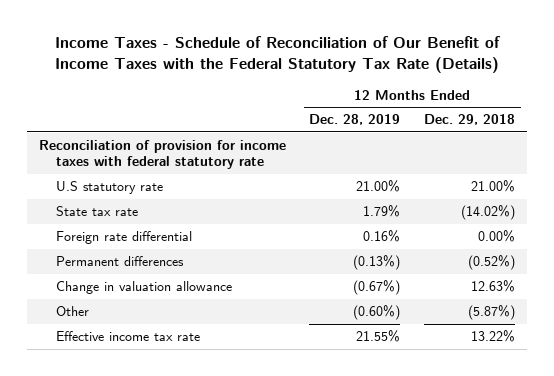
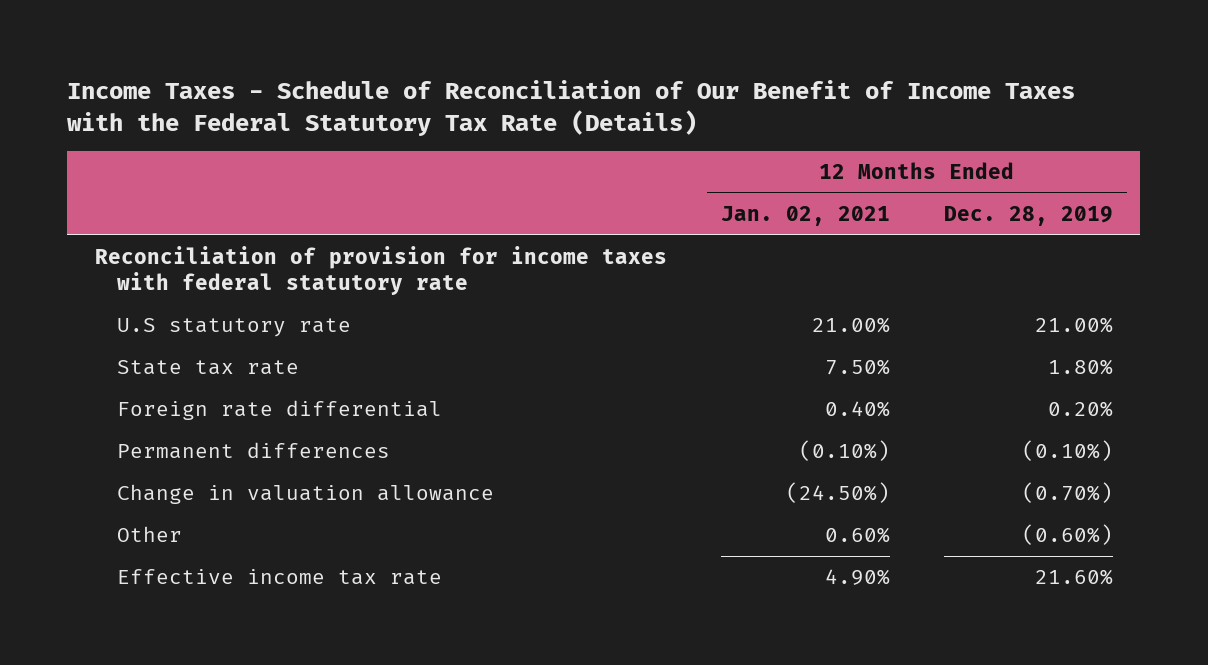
- | 12 Months Ended Dec. 28, 2019 | 12 Months Ended Dec. 29, 2018
+ | 12 Months Ended Jan. 02, 2021 | 12 Months Ended Dec. 28, 2019
- State tax rate | 1.79% | (14.02%)
- Foreign rate differential | 0.16% | 0.00%
- Permanent differences | (0.13%) | (0.52%)
- Change in valuation allowance | (0.67%) | 12.63%
+ State tax rate | 7.50% | 1.80%
+ Foreign rate differential | 0.40% | 0.20%
+ Permanent differences | (0.10%) | (0.10%)
+ Change in valuation allowance | (24.50%) | (0.70%)
- Effective income tax rate | 21.55% | 13.22%
+ Effective income tax rate | 4.90% | 21.60%

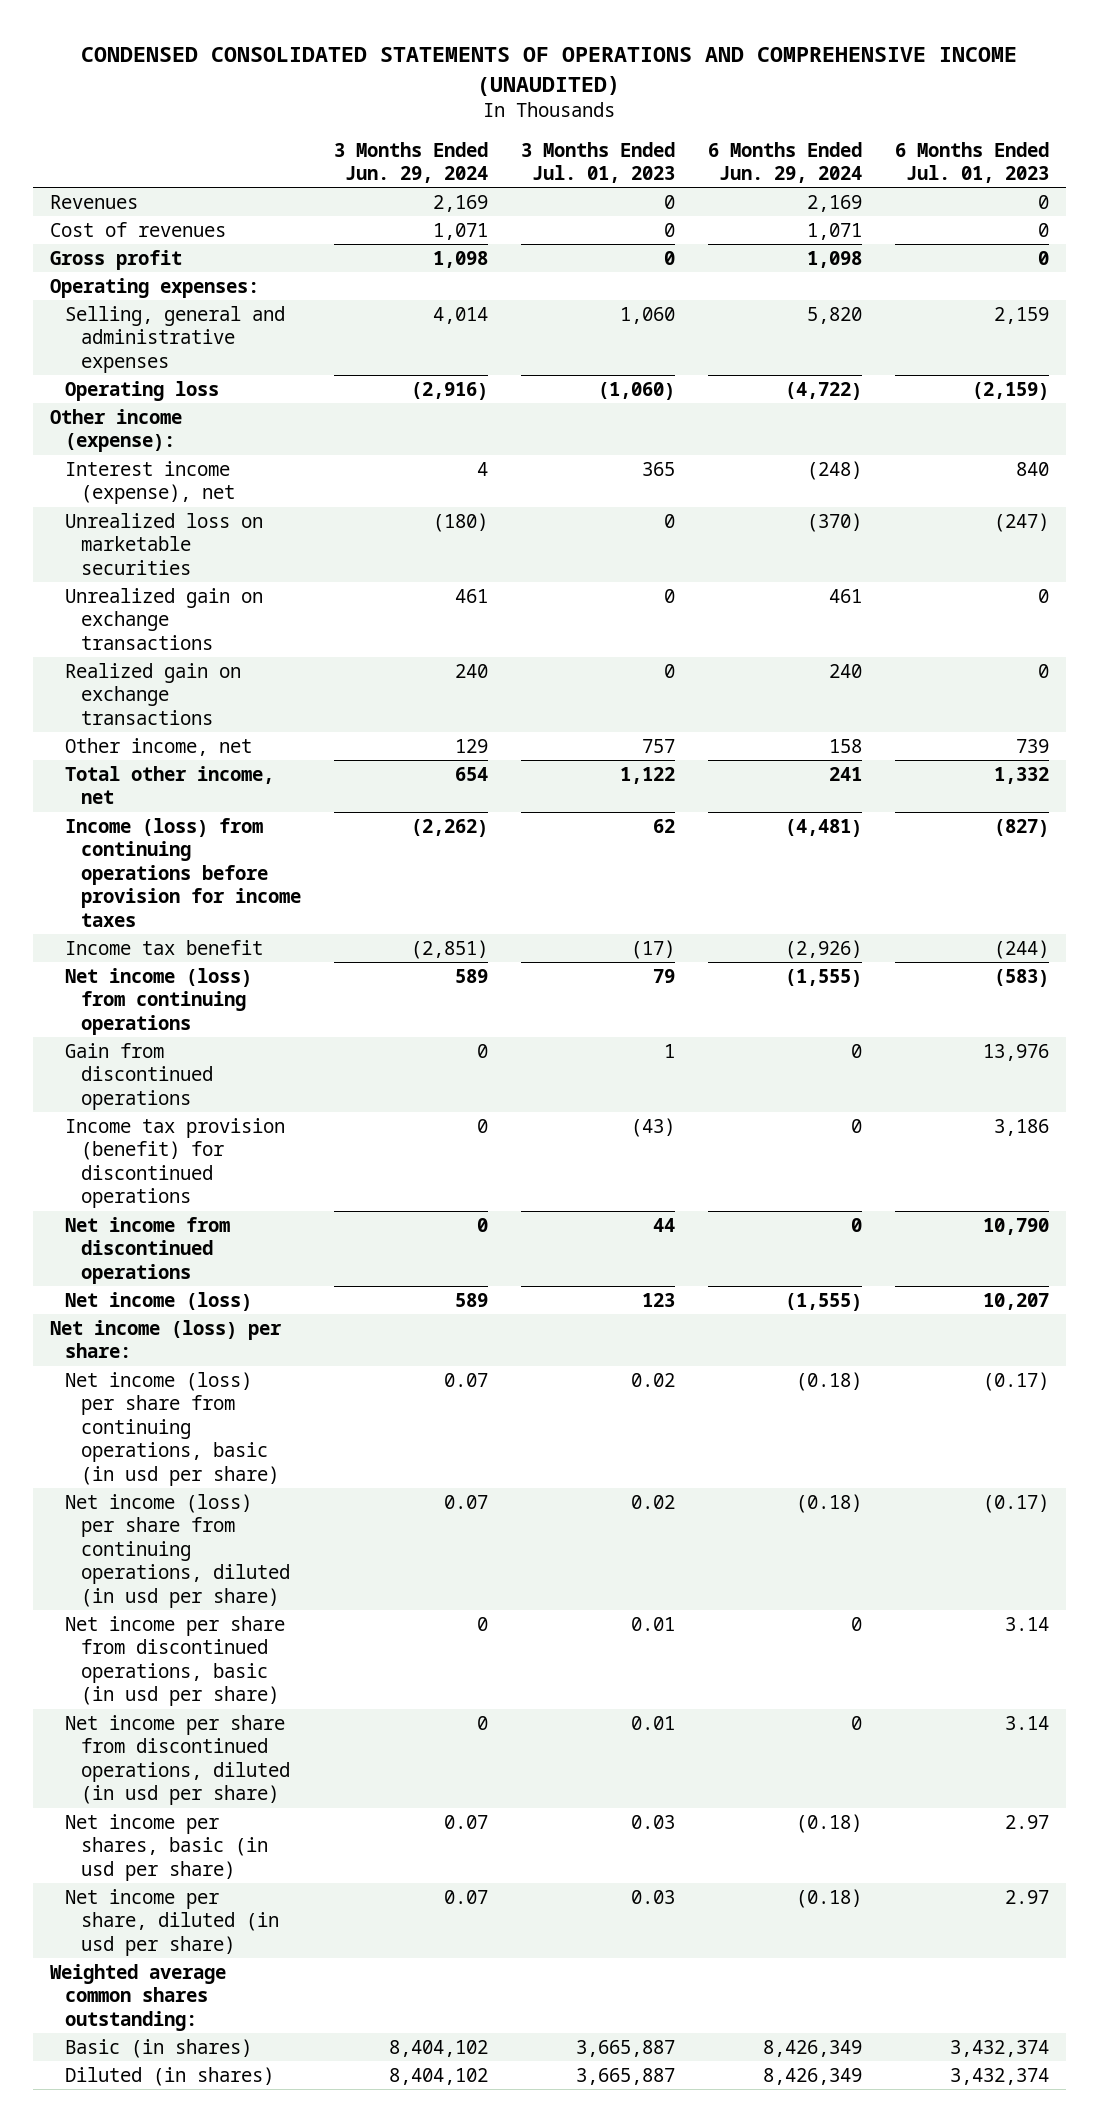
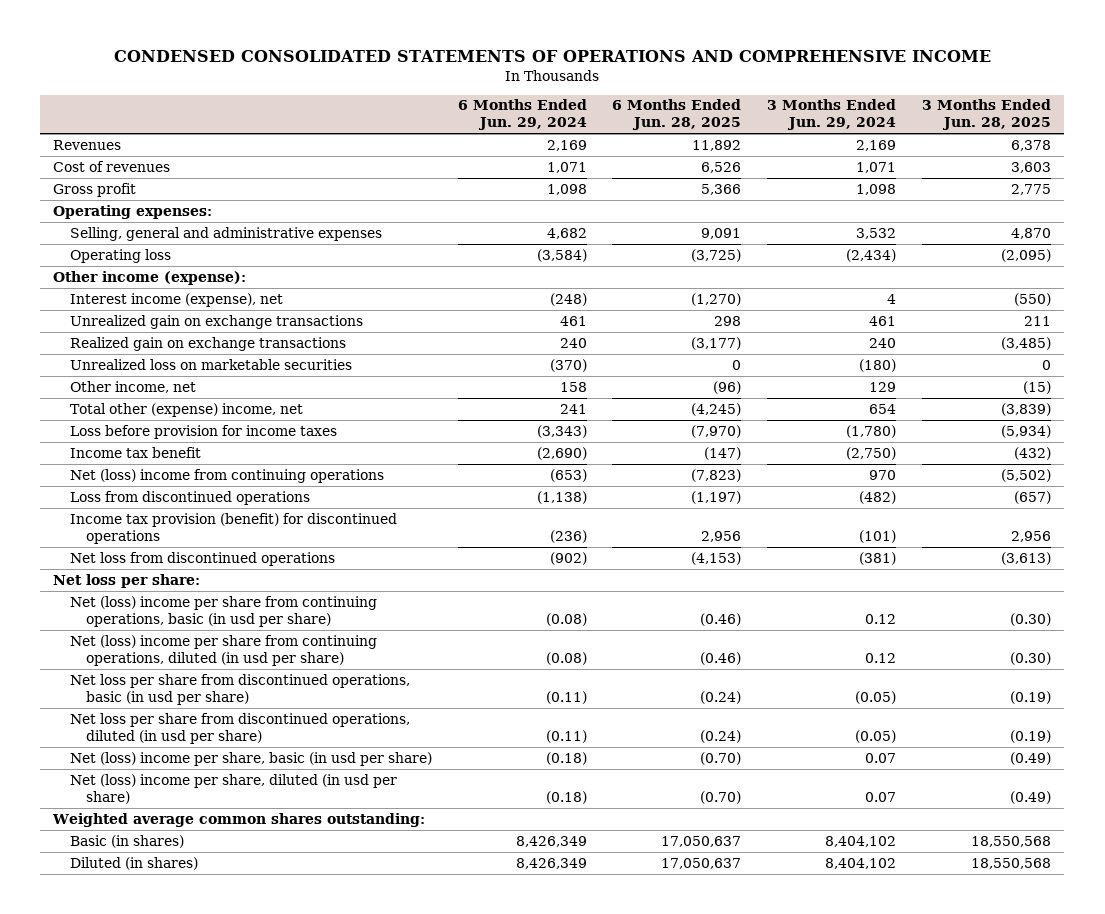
- CONDENSED CONSOLIDATED STATEMENTS OF OPERATIONS AND COMPREHENSIVE INCOME (UNAUDITED)
+ CONDENSED CONSOLIDATED STATEMENTS OF OPERATIONS AND COMPREHENSIVE INCOME
- | 3 Months Ended Jun. 29, 2024 | 3 Months Ended Jul. 01, 2023 | 6 Months Ended Jun. 29, 2024 | 6 Months Ended Jul. 01, 2023
+ | 6 Months Ended Jun. 29, 2024 | 6 Months Ended Jun. 28, 2025 | 3 Months Ended Jun. 29, 2024 | 3 Months Ended Jun. 28, 2025
- Selling, general and administrative expenses | 4,014 | 1,060 | 5,820 | 2,159
- Operating loss | (2,916) | (1,060) | (4,722) | (2,159)
+ Selling, general and administrative expenses | 4,682 | 9,091 | 3,532 | 4,870
+ Operating loss | (3,584) | (3,725) | (2,434) | (2,095)
moved down: Unrealized loss on marketable securities | (370) | 0 | (180) | 0
- Total other income, net | 654 | 1,122 | 241 | 1,332
- Income (loss) from continuing operations before provision for income taxes | (2,262) | 62 | (4,481) | (827)
- Income tax benefit | (2,851) | (17) | (2,926) | (244)
- Net income (loss) from continuing operations | 589 | 79 | (1,555) | (583)
- Gain from discontinued operations | 0 | 1 | 0 | 13,976
- Income tax provision (benefit) for discontinued operations | 0 | (43) | 0 | 3,186
- Net income from discontinued operations | 0 | 44 | 0 | 10,790
- Net income (loss) | 589 | 123 | (1,555) | 10,207
- Net income (loss) per share:
- Net income (loss) per share from continuing operations, basic (in usd per share) | 0.07 | 0.02 | (0.18) | (0.17)
- Net income (loss) per share from continuing operations, diluted (in usd per share) | 0.07 | 0.02 | (0.18) | (0.17)
- Net income per share from discontinued operations, basic (in usd per share) | 0 | 0.01 | 0 | 3.14
- Net income per share from discontinued operations, diluted (in usd per share) | 0 | 0.01 | 0 | 3.14
- Net income per shares, basic (in usd per share) | 0.07 | 0.03 | (0.18) | 2.97
- Net income per share, diluted (in usd per share) | 0.07 | 0.03 | (0.18) | 2.97
+ Total other (expense) income, net | 241 | (4,245) | 654 | (3,839)
+ Loss before provision for income taxes | (3,343) | (7,970) | (1,780) | (5,934)
+ Income tax benefit | (2,690) | (147) | (2,750) | (432)
+ Net (loss) income from continuing operations | (653) | (7,823) | 970 | (5,502)
+ Loss from discontinued operations | (1,138) | (1,197) | (482) | (657)
+ Income tax provision (benefit) for discontinued operations | (236) | 2,956 | (101) | 2,956
+ Net loss from discontinued operations | (902) | (4,153) | (381) | (3,613)
+ Net loss per share:
+ Net (loss) income per share from continuing operations, basic (in usd per share) | (0.08) | (0.46) | 0.12 | (0.30)
+ Net (loss) income per share from continuing operations, diluted (in usd per share) | (0.08) | (0.46) | 0.12 | (0.30)
+ Net loss per share from discontinued operations, basic (in usd per share) | (0.11) | (0.24) | (0.05) | (0.19)
+ Net loss per share from discontinued operations, diluted (in usd per share) | (0.11) | (0.24) | (0.05) | (0.19)
+ Net (loss) income per share, basic (in usd per share) | (0.18) | (0.70) | 0.07 | (0.49)
+ Net (loss) income per share, diluted (in usd per share) | (0.18) | (0.70) | 0.07 | (0.49)

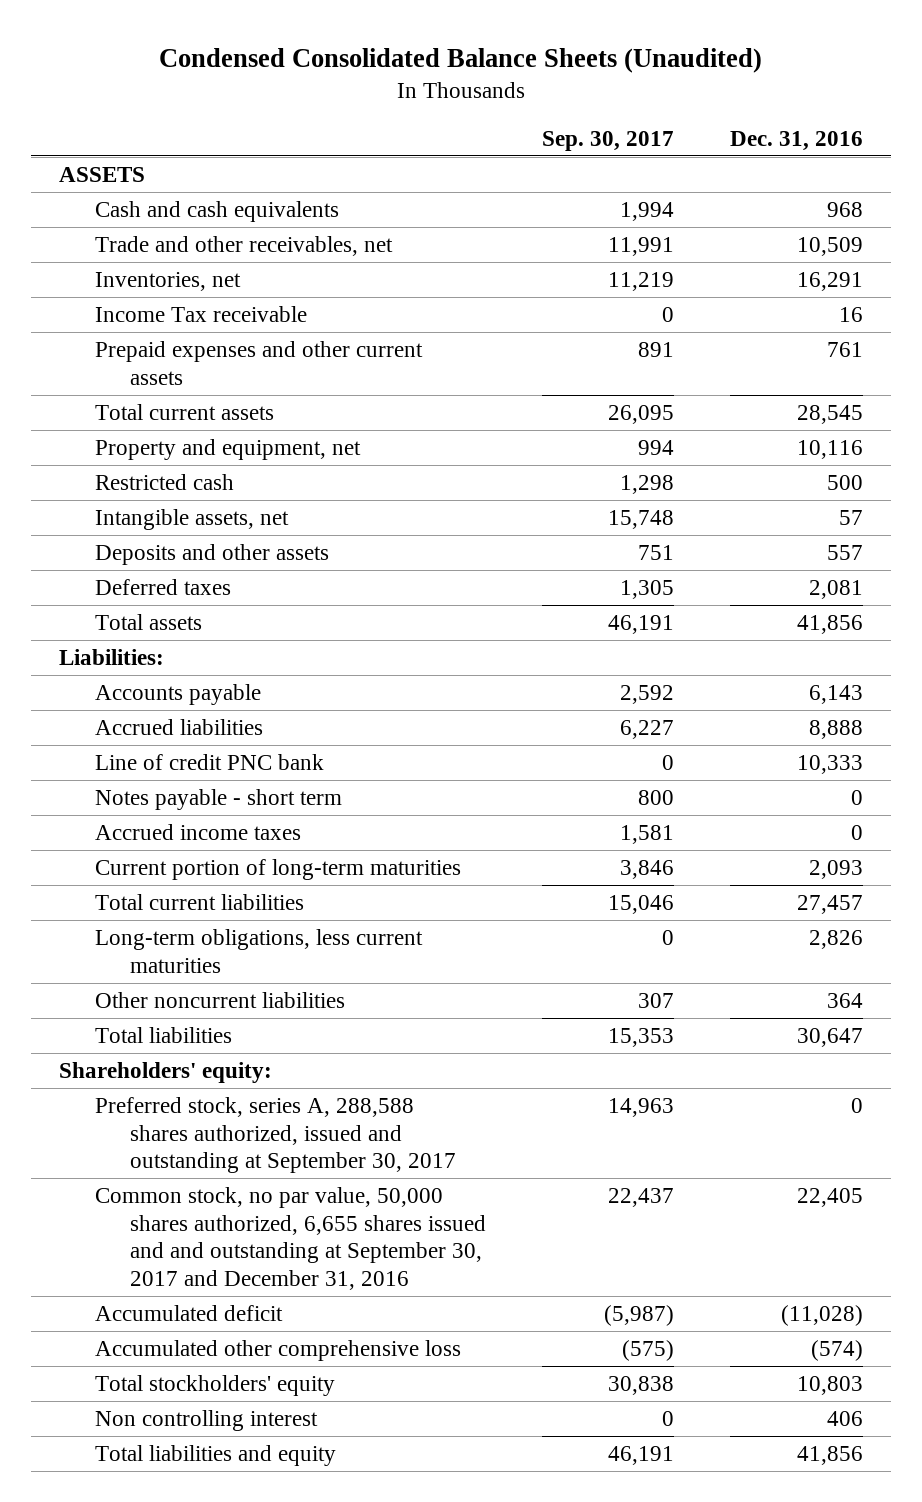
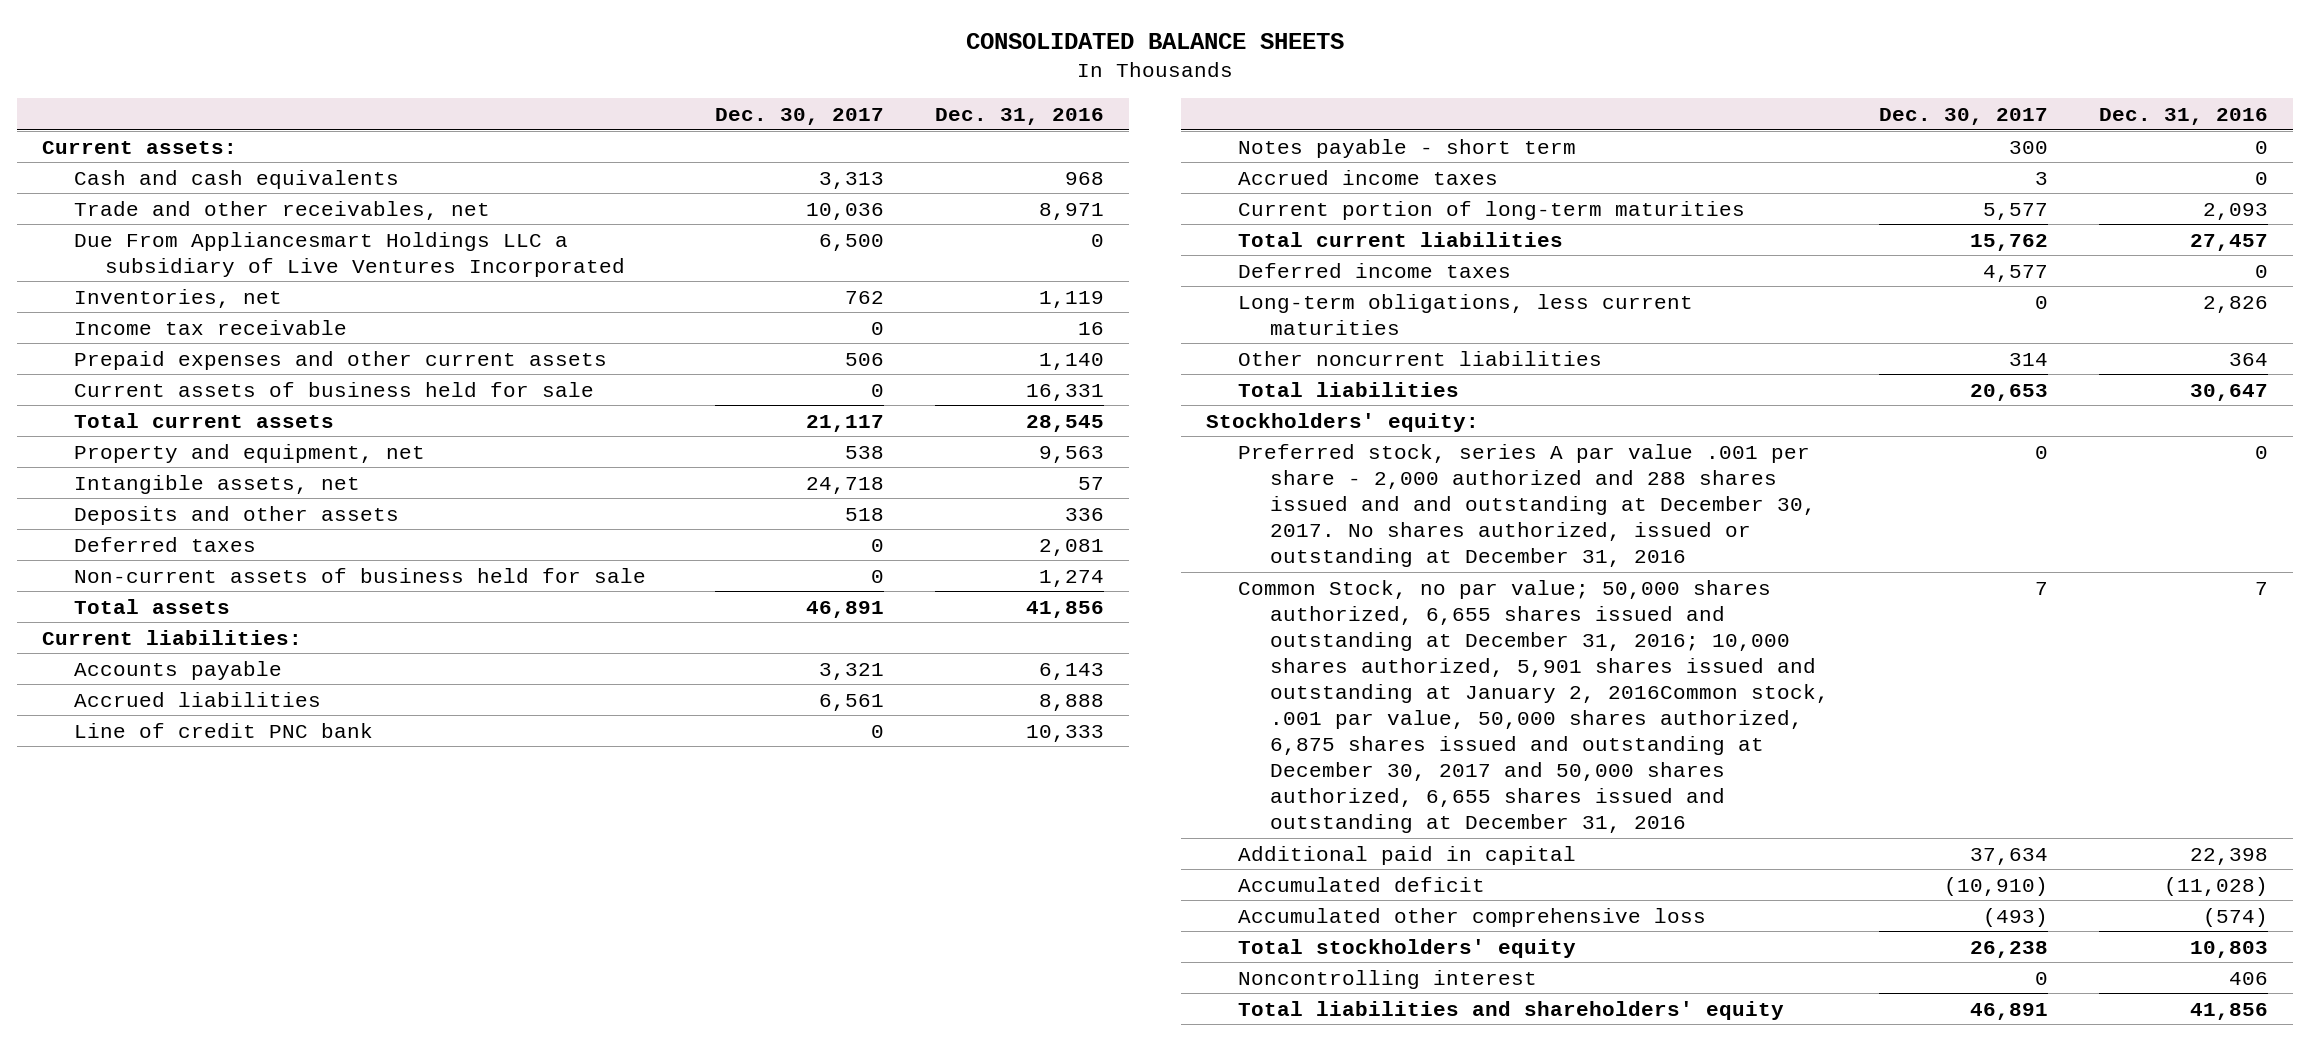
- Condensed Consolidated Balance Sheets (Unaudited)
+ CONSOLIDATED BALANCE SHEETS
- | Sep. 30, 2017 | Dec. 31, 2016
+ | Dec. 30, 2017 | Dec. 31, 2016
- ASSETS
+ Current assets:
- Trade and other receivables, net | 11,991 | 10,509
- Inventories, net | 11,219 | 16,291
- Income Tax receivable | 0 | 16
- Prepaid expenses and other current assets | 891 | 761
+ Trade and other receivables, net | 10,036 | 8,971
+ Due From Appliancesmart Holdings LLC a subsidiary of Live Ventures Incorporated | 6,500 | 0
+ Inventories, net | 762 | 1,119
+ Income tax receivable | 0 | 16
+ Prepaid expenses and other current assets | 506 | 1,140
+ Current assets of business held for sale | 0 | 16,331
- Property and equipment, net | 994 | 10,116
- Restricted cash | 1,298 | 500
+ Property and equipment, net | 538 | 9,563
- Deposits and other assets | 751 | 557
+ Deposits and other assets | 518 | 336
+ Non-current assets of business held for sale | 0 | 1,274
- Liabilities:
+ Current liabilities:
+ Deferred income taxes | 4,577 | 0
- Shareholders' equity:
- Preferred stock, series A, 288,588 shares authorized, issued and outstanding at September 30, 2017 | 14,963 | 0
- Common stock, no par value, 50,000 shares authorized, 6,655 shares issued and and outstanding at September 30, 2017 and December 31, 2016 | 22,437 | 22,405
+ Stockholders' equity:
+ Preferred stock, series A par value .001 per share - 2,000 authorized and 288 shares issued and and outstanding at December 30, 2017. No shares authorized, issued or outstanding at December 31, 2016 | 0 | 0
+ Common Stock, no par value; 50,000 shares authorized, 6,655 shares issued and outstanding at December 31, 2016; 10,000 shares authorized, 5,901 shares issued and outstanding at January 2, 2016Common stock, .001 par value, 50,000 shares authorized, 6,875 shares issued and outstanding at December 30, 2017 and 50,000 shares authorized, 6,655 shares issued and outstanding at December 31, 2016 | 7 | 7
+ Additional paid in capital | 37,634 | 22,398
- Non controlling interest | 0 | 406
- Total liabilities and equity | 46,191 | 41,856
+ Noncontrolling interest | 0 | 406
+ Total liabilities and shareholders' equity | 46,891 | 41,856

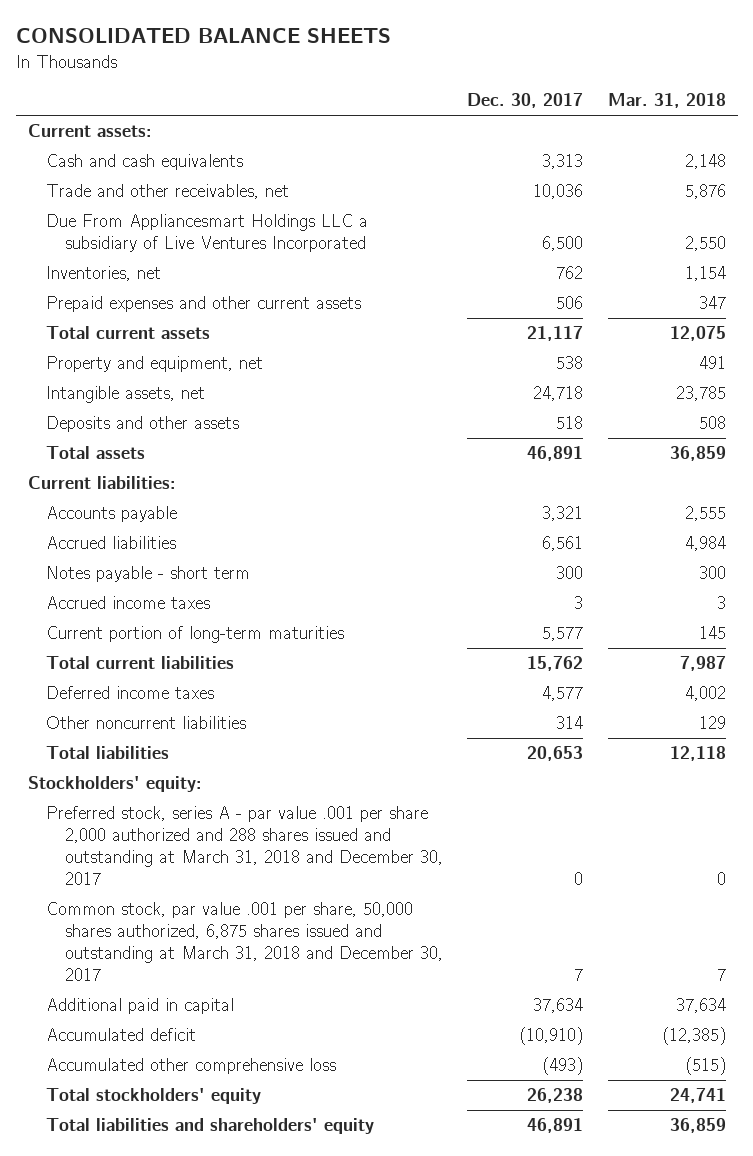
- | Dec. 30, 2017 | Dec. 31, 2016
+ | Dec. 30, 2017 | Mar. 31, 2018
- Income tax receivable | 0 | 16
- Current assets of business held for sale | 0 | 16,331
- Deferred taxes | 0 | 2,081
- Non-current assets of business held for sale | 0 | 1,274
- Line of credit PNC bank | 0 | 10,333
- Long-term obligations, less current maturities | 0 | 2,826
- Preferred stock, series A par value .001 per share - 2,000 authorized and 288 shares issued and and outstanding at December 30, 2017. No shares authorized, issued or outstanding at December 31, 2016 | 0 | 0
- Common Stock, no par value; 50,000 shares authorized, 6,655 shares issued and outstanding at December 31, 2016; 10,000 shares authorized, 5,901 shares issued and outstanding at January 2, 2016Common stock, .001 par value, 50,000 shares authorized, 6,875 shares issued and outstanding at December 30, 2017 and 50,000 shares authorized, 6,655 shares issued and outstanding at December 31, 2016 | 7 | 7
+ Preferred stock, series A - par value .001 per share 2,000 authorized and 288 shares issued and outstanding at March 31, 2018 and December 30, 2017 | 0 | 0
+ Common stock, par value .001 per share, 50,000 shares authorized, 6,875 shares issued and outstanding at March 31, 2018 and December 30, 2017 | 7 | 7
- Noncontrolling interest | 0 | 406

